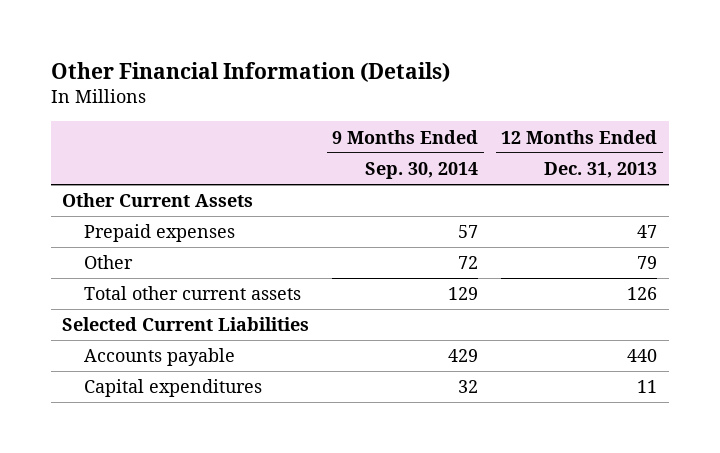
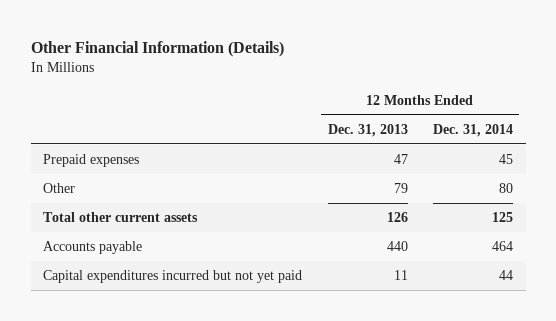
- | 9 Months Ended Sep. 30, 2014 | 12 Months Ended Dec. 31, 2013
+ | 12 Months Ended Dec. 31, 2013 | 12 Months Ended Dec. 31, 2014
- Other Current Assets
- Selected Current Liabilities
- Capital expenditures | 32 | 11
+ Capital expenditures incurred but not yet paid | 11 | 44

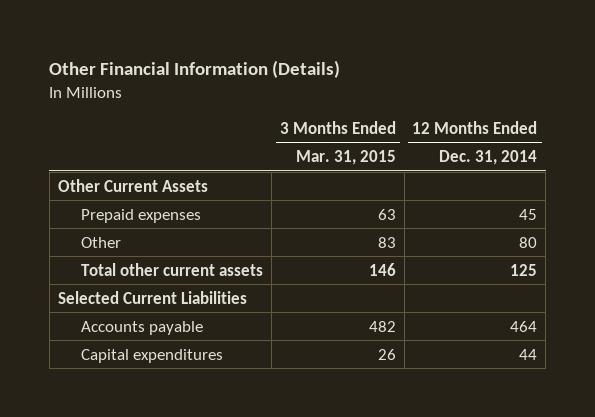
- | 12 Months Ended Dec. 31, 2013 | 12 Months Ended Dec. 31, 2014
+ | 3 Months Ended Mar. 31, 2015 | 12 Months Ended Dec. 31, 2014
+ Other Current Assets
+ Selected Current Liabilities
- Capital expenditures incurred but not yet paid | 11 | 44
+ Capital expenditures | 26 | 44

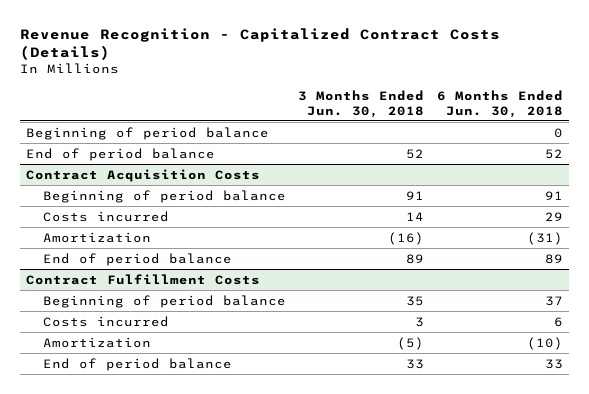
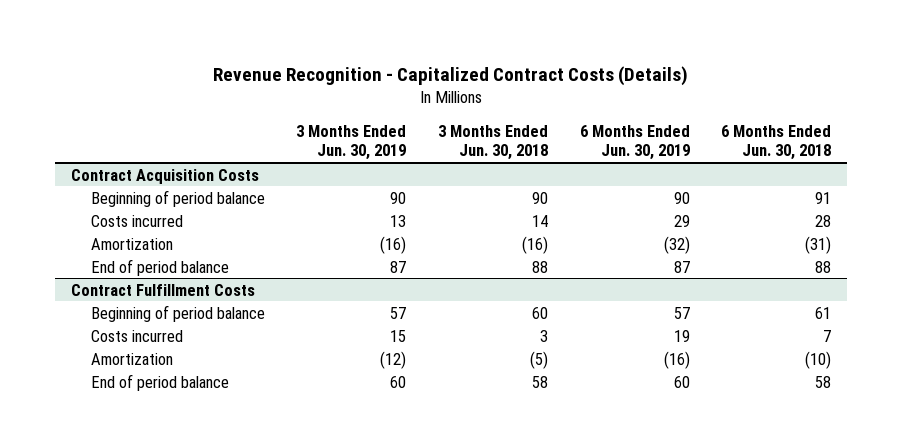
- | 3 Months Ended Jun. 30, 2018 | 6 Months Ended Jun. 30, 2018
+ | 3 Months Ended Jun. 30, 2019 | 3 Months Ended Jun. 30, 2018 | 6 Months Ended Jun. 30, 2019 | 6 Months Ended Jun. 30, 2018
- Beginning of period balance | | 0
- End of period balance | 52 | 52
@ Contract Acquisition Costs
- Beginning of period balance | 91 | 91
- Costs incurred | 14 | 29
+ Beginning of period balance | 90 | 90 | 90 | 91
+ Costs incurred | 13 | 14 | 29 | 28
- End of period balance | 89 | 89
+ End of period balance | 87 | 88 | 87 | 88
@ Contract Fulfillment Costs
- Beginning of period balance | 35 | 37
- Costs incurred | 3 | 6
+ Beginning of period balance | 57 | 60 | 57 | 61
+ Costs incurred | 15 | 3 | 19 | 7
- End of period balance | 33 | 33
+ End of period balance | 60 | 58 | 60 | 58

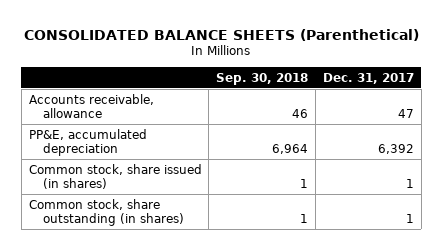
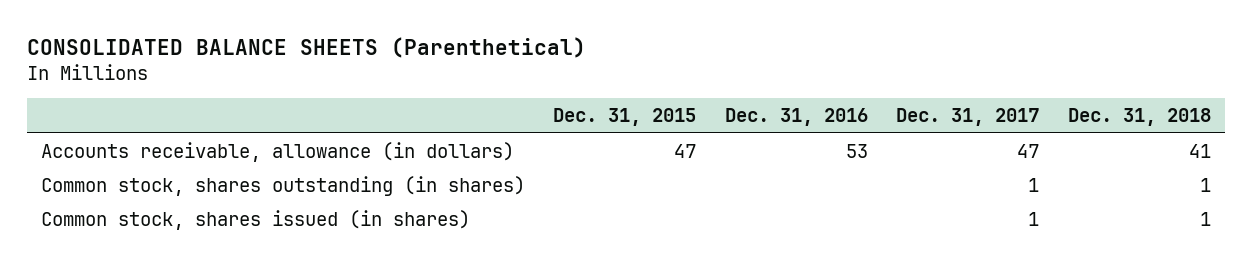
- | Sep. 30, 2018 | Dec. 31, 2017
+ | Dec. 31, 2015 | Dec. 31, 2016 | Dec. 31, 2017 | Dec. 31, 2018
- Accounts receivable, allowance | 46 | 47
- PP&E, accumulated depreciation | 6,964 | 6,392
- Common stock, share issued (in shares) | 1 | 1
- Common stock, share outstanding (in shares) | 1 | 1
+ Accounts receivable, allowance (in dollars) | 47 | 53 | 47 | 41
+ Common stock, shares outstanding (in shares) | | | 1 | 1
+ Common stock, shares issued (in shares) | | | 1 | 1

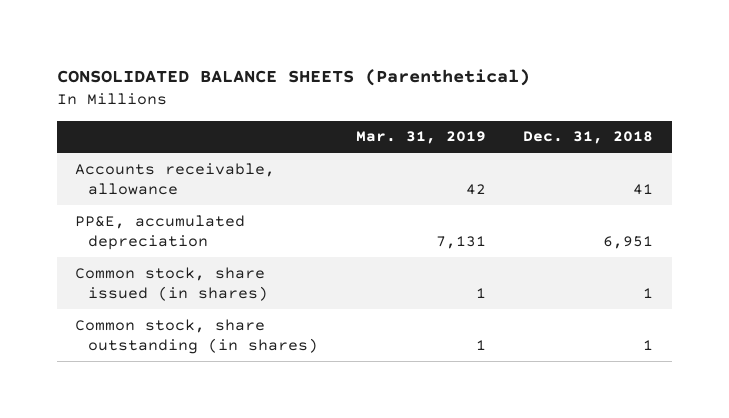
- | Dec. 31, 2015 | Dec. 31, 2016 | Dec. 31, 2017 | Dec. 31, 2018
+ | Mar. 31, 2019 | Dec. 31, 2018
- Accounts receivable, allowance (in dollars) | 47 | 53 | 47 | 41
- Common stock, shares outstanding (in shares) | | | 1 | 1
- Common stock, shares issued (in shares) | | | 1 | 1
+ Accounts receivable, allowance | 42 | 41
+ PP&E, accumulated depreciation | 7,131 | 6,951
+ Common stock, share issued (in shares) | 1 | 1
+ Common stock, share outstanding (in shares) | 1 | 1

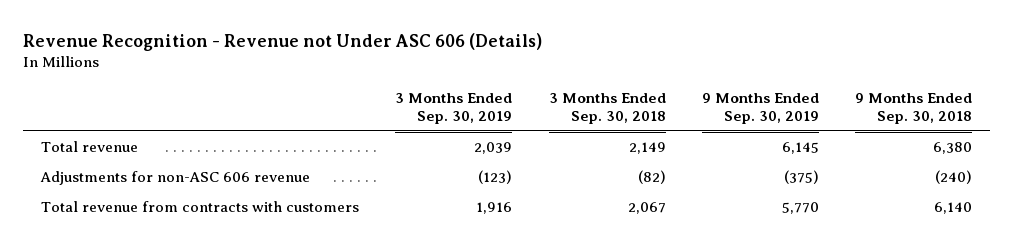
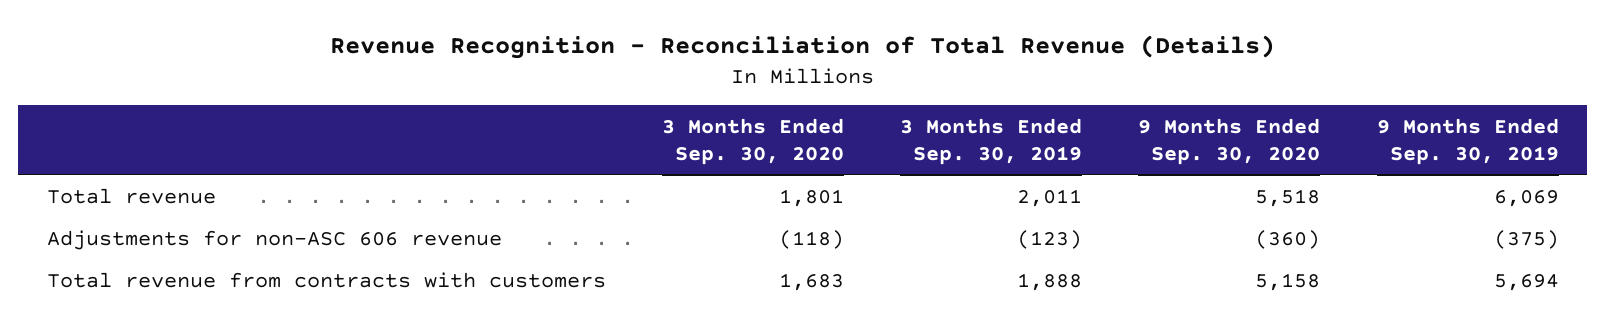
- Revenue Recognition - Revenue not Under ASC 606 (Details)
+ Revenue Recognition - Reconciliation of Total Revenue (Details)
- | 3 Months Ended Sep. 30, 2019 | 3 Months Ended Sep. 30, 2018 | 9 Months Ended Sep. 30, 2019 | 9 Months Ended Sep. 30, 2018
+ | 3 Months Ended Sep. 30, 2020 | 3 Months Ended Sep. 30, 2019 | 9 Months Ended Sep. 30, 2020 | 9 Months Ended Sep. 30, 2019
- Total revenue | 2,039 | 2,149 | 6,145 | 6,380
+ Total revenue | 1,801 | 2,011 | 5,518 | 6,069
- Total revenue from contracts with customers | 1,916 | 2,067 | 5,770 | 6,140
+ Total revenue from contracts with customers | 1,683 | 1,888 | 5,158 | 5,694

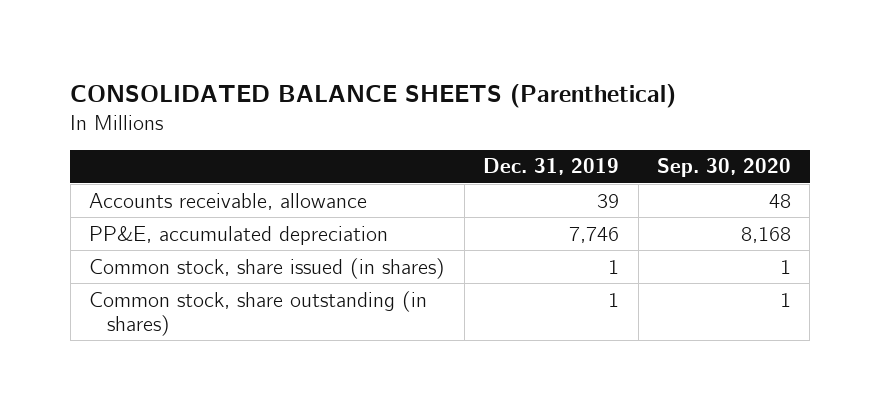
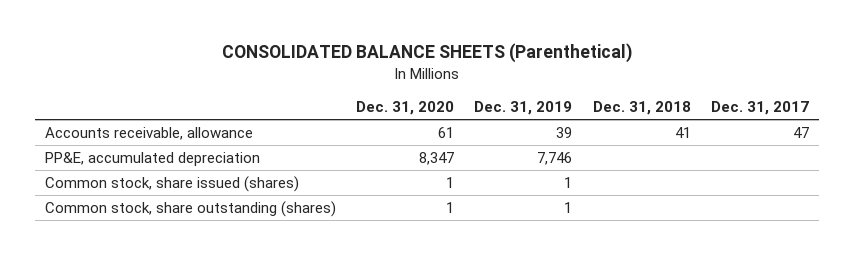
- | Dec. 31, 2019 | Sep. 30, 2020
+ | Dec. 31, 2020 | Dec. 31, 2019 | Dec. 31, 2018 | Dec. 31, 2017
- Common stock, share issued (in shares) | 1 | 1
- Common stock, share outstanding (in shares) | 1 | 1
+ Common stock, share issued (shares) | 1 | 1 | |
+ Common stock, share outstanding (shares) | 1 | 1 | |

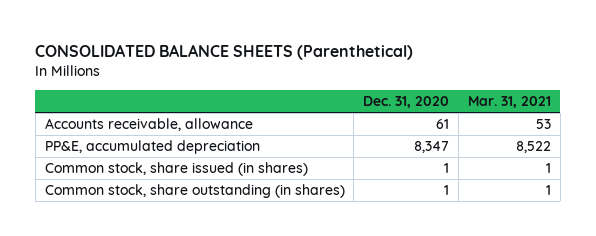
- | Dec. 31, 2020 | Dec. 31, 2019 | Dec. 31, 2018 | Dec. 31, 2017
+ | Dec. 31, 2020 | Mar. 31, 2021
- Common stock, share issued (shares) | 1 | 1 | |
- Common stock, share outstanding (shares) | 1 | 1 | |
+ Common stock, share issued (in shares) | 1 | 1
+ Common stock, share outstanding (in shares) | 1 | 1

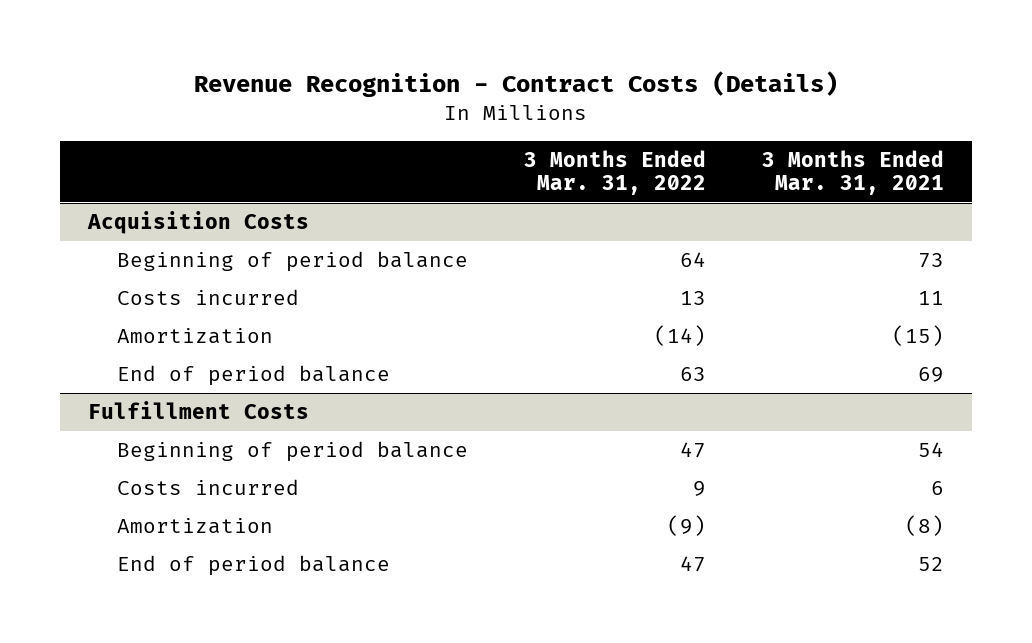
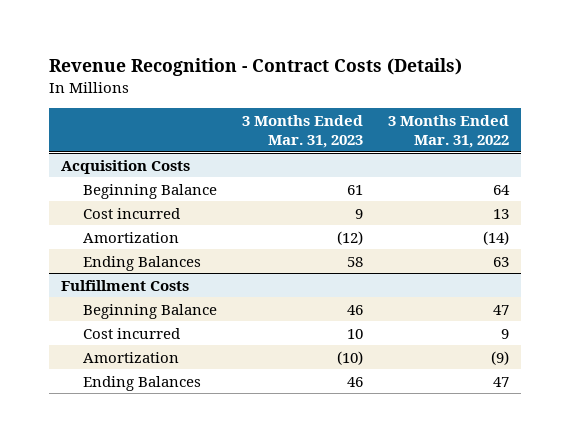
- | 3 Months Ended Mar. 31, 2022 | 3 Months Ended Mar. 31, 2021
+ | 3 Months Ended Mar. 31, 2023 | 3 Months Ended Mar. 31, 2022
@ Acquisition Costs
- Beginning of period balance | 64 | 73
- Costs incurred | 13 | 11
+ Beginning Balance | 61 | 64
+ Cost incurred | 9 | 13
- End of period balance | 63 | 69
+ Ending Balances | 58 | 63
@ Fulfillment Costs
- Beginning of period balance | 47 | 54
- Costs incurred | 9 | 6
+ Beginning Balance | 46 | 47
+ Cost incurred | 10 | 9
- End of period balance | 47 | 52
+ Ending Balances | 46 | 47

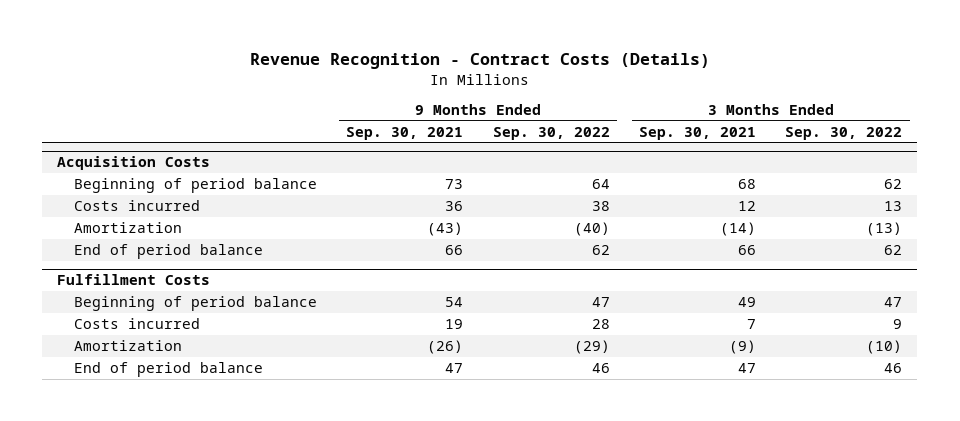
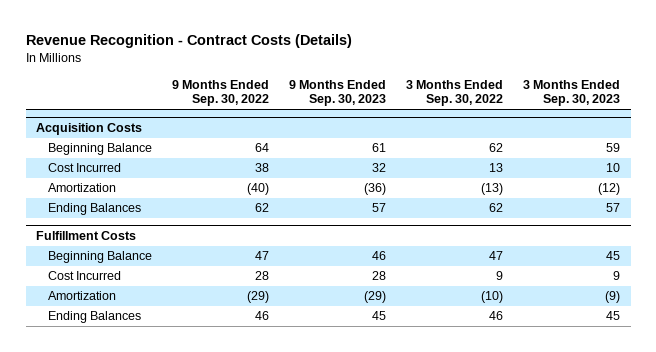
- | 9 Months Ended Sep. 30, 2021 | 9 Months Ended Sep. 30, 2022 | 3 Months Ended Sep. 30, 2021 | 3 Months Ended Sep. 30, 2022
+ | 9 Months Ended Sep. 30, 2022 | 9 Months Ended Sep. 30, 2023 | 3 Months Ended Sep. 30, 2022 | 3 Months Ended Sep. 30, 2023
@ Acquisition Costs
- Beginning of period balance | 73 | 64 | 68 | 62
- Costs incurred | 36 | 38 | 12 | 13
+ Beginning Balance | 64 | 61 | 62 | 59
+ Cost Incurred | 38 | 32 | 13 | 10
- End of period balance | 66 | 62 | 66 | 62
+ Ending Balances | 62 | 57 | 62 | 57
@ Fulfillment Costs
- Beginning of period balance | 54 | 47 | 49 | 47
- Costs incurred | 19 | 28 | 7 | 9
+ Beginning Balance | 47 | 46 | 47 | 45
+ Cost Incurred | 28 | 28 | 9 | 9
- End of period balance | 47 | 46 | 47 | 46
+ Ending Balances | 46 | 45 | 46 | 45

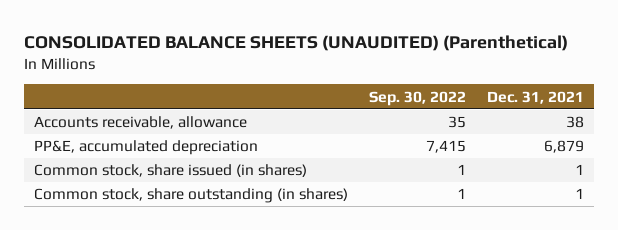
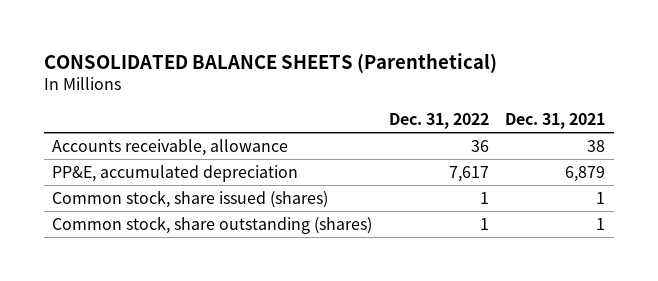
- CONSOLIDATED BALANCE SHEETS (UNAUDITED) (Parenthetical)
+ CONSOLIDATED BALANCE SHEETS (Parenthetical)
- | Sep. 30, 2022 | Dec. 31, 2021
+ | Dec. 31, 2022 | Dec. 31, 2021
- Common stock, share issued (in shares) | 1 | 1
- Common stock, share outstanding (in shares) | 1 | 1
+ Common stock, share issued (shares) | 1 | 1
+ Common stock, share outstanding (shares) | 1 | 1

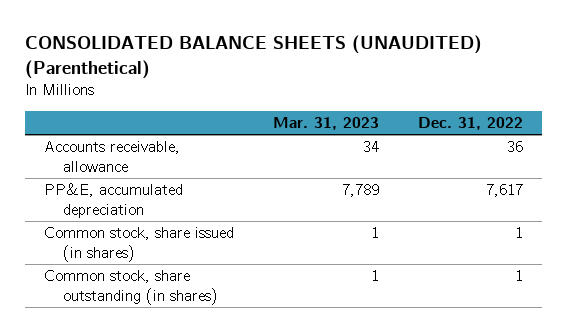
- CONSOLIDATED BALANCE SHEETS (Parenthetical)
+ CONSOLIDATED BALANCE SHEETS (UNAUDITED) (Parenthetical)
- | Dec. 31, 2022 | Dec. 31, 2021
+ | Mar. 31, 2023 | Dec. 31, 2022
- Common stock, share issued (shares) | 1 | 1
- Common stock, share outstanding (shares) | 1 | 1
+ Common stock, share issued (in shares) | 1 | 1
+ Common stock, share outstanding (in shares) | 1 | 1

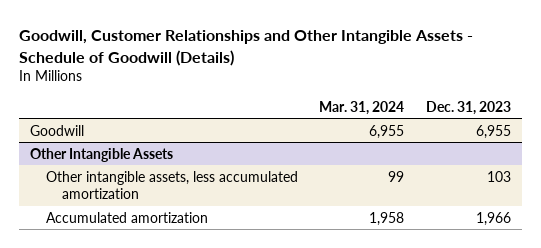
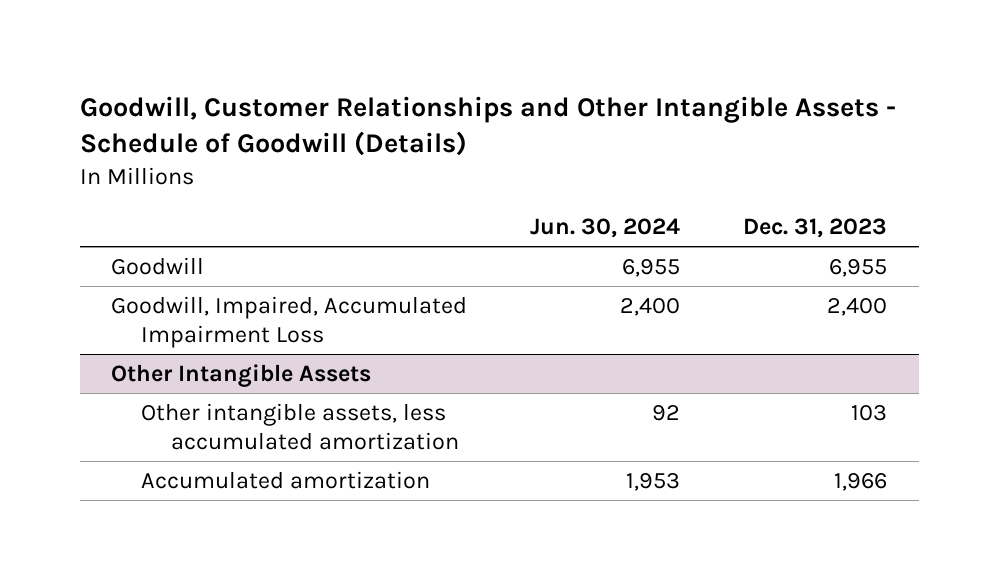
- | Mar. 31, 2024 | Dec. 31, 2023
+ | Jun. 30, 2024 | Dec. 31, 2023
+ Goodwill, Impaired, Accumulated Impairment Loss | 2,400 | 2,400

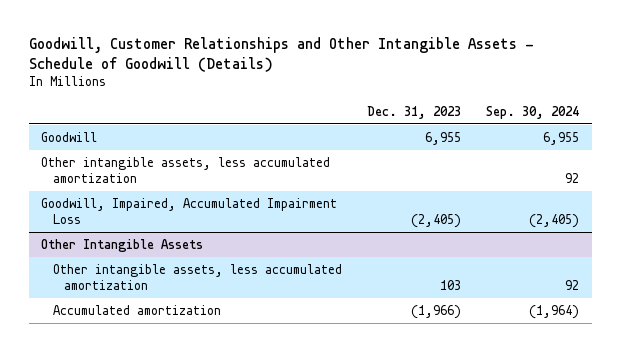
- | Jun. 30, 2024 | Dec. 31, 2023
+ | Dec. 31, 2023 | Sep. 30, 2024
- Goodwill, Impaired, Accumulated Impairment Loss | 2,400 | 2,400
+ Other intangible assets, less accumulated amortization | | 92
+ Goodwill, Impaired, Accumulated Impairment Loss | (2,405) | (2,405)
@ Other Intangible Assets
- Accumulated amortization | 1,953 | 1,966
+ Accumulated amortization | (1,966) | (1,964)

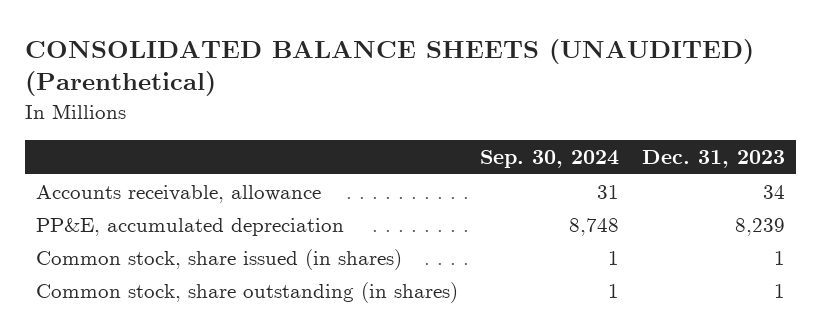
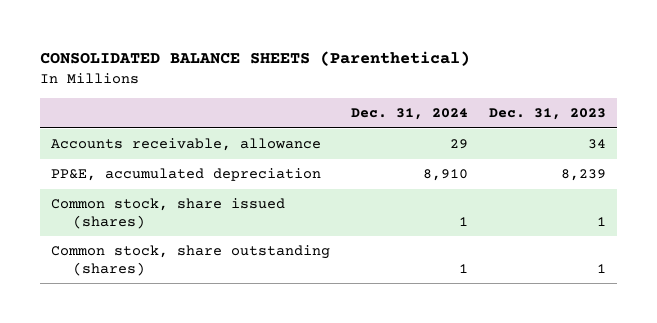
- CONSOLIDATED BALANCE SHEETS (UNAUDITED) (Parenthetical)
+ CONSOLIDATED BALANCE SHEETS (Parenthetical)
- | Sep. 30, 2024 | Dec. 31, 2023
+ | Dec. 31, 2024 | Dec. 31, 2023
- Common stock, share issued (in shares) | 1 | 1
- Common stock, share outstanding (in shares) | 1 | 1
+ Common stock, share issued (shares) | 1 | 1
+ Common stock, share outstanding (shares) | 1 | 1

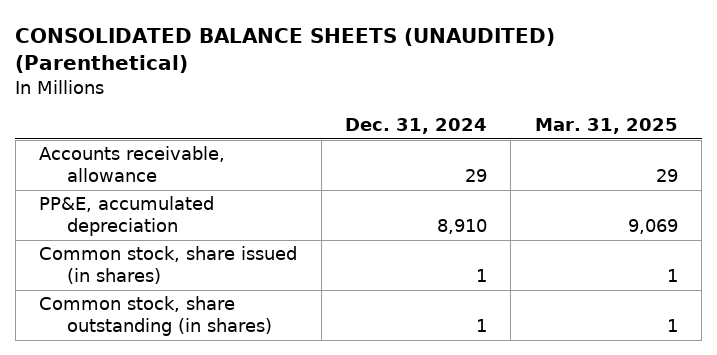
- CONSOLIDATED BALANCE SHEETS (Parenthetical)
+ CONSOLIDATED BALANCE SHEETS (UNAUDITED) (Parenthetical)
- | Dec. 31, 2024 | Dec. 31, 2023
+ | Dec. 31, 2024 | Mar. 31, 2025
- Common stock, share issued (shares) | 1 | 1
- Common stock, share outstanding (shares) | 1 | 1
+ Common stock, share issued (in shares) | 1 | 1
+ Common stock, share outstanding (in shares) | 1 | 1

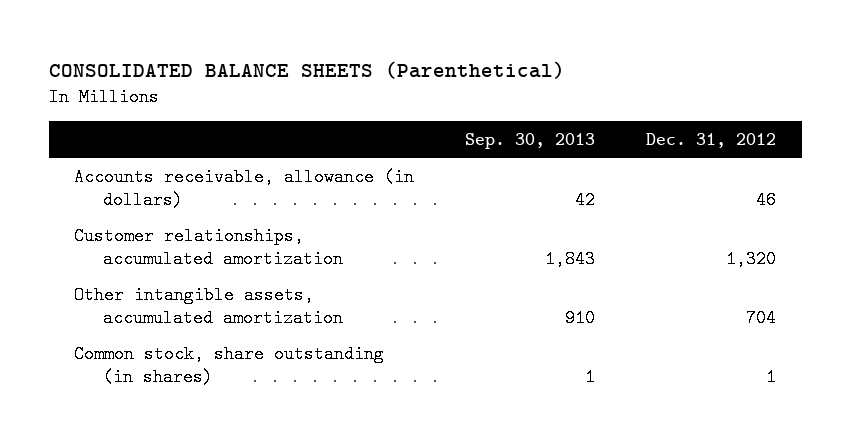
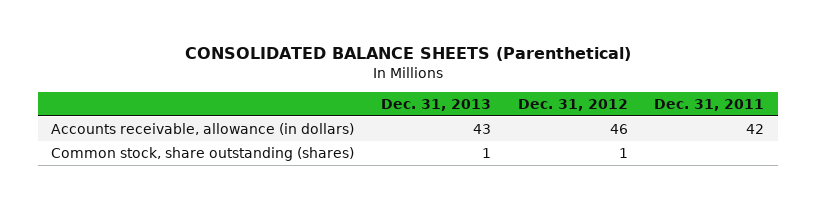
- | Sep. 30, 2013 | Dec. 31, 2012
+ | Dec. 31, 2013 | Dec. 31, 2012 | Dec. 31, 2011
- Customer relationships, accumulated amortization | 1,843 | 1,320
- Other intangible assets, accumulated amortization | 910 | 704
- Common stock, share outstanding (in shares) | 1 | 1
+ Common stock, share outstanding (shares) | 1 | 1 |

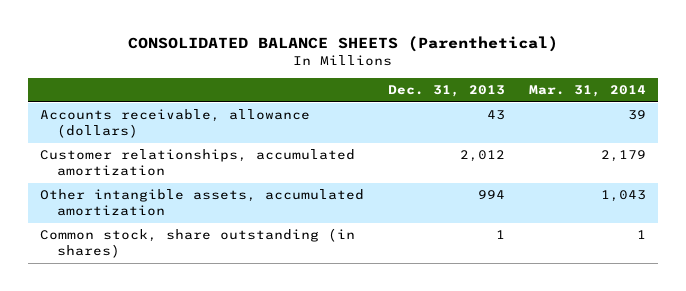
- | Dec. 31, 2013 | Dec. 31, 2012 | Dec. 31, 2011
+ | Dec. 31, 2013 | Mar. 31, 2014
- Accounts receivable, allowance (in dollars) | 43 | 46 | 42
- Common stock, share outstanding (shares) | 1 | 1 |
+ Accounts receivable, allowance (dollars) | 43 | 39
+ Customer relationships, accumulated amortization | 2,012 | 2,179
+ Other intangible assets, accumulated amortization | 994 | 1,043
+ Common stock, share outstanding (in shares) | 1 | 1

